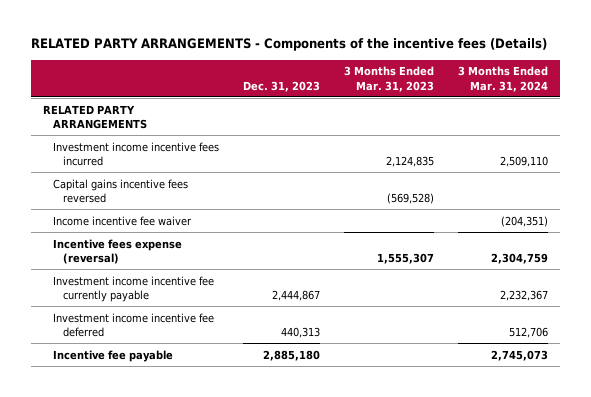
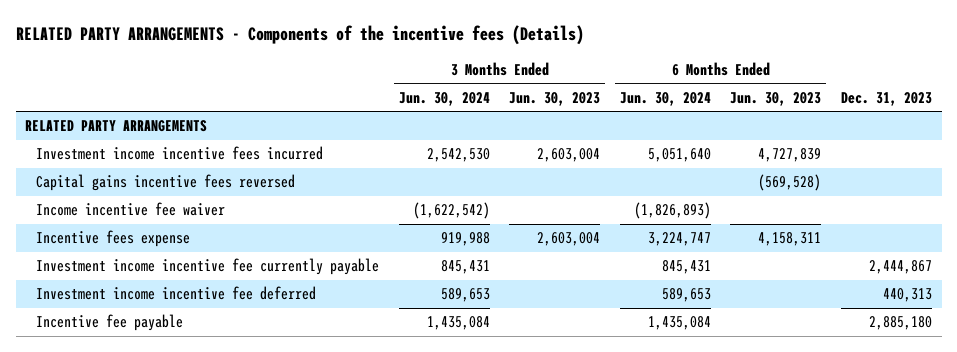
- | Dec. 31, 2023 | 3 Months Ended Mar. 31, 2023 | 3 Months Ended Mar. 31, 2024
+ | 3 Months Ended Jun. 30, 2024 | 3 Months Ended Jun. 30, 2023 | 6 Months Ended Jun. 30, 2024 | 6 Months Ended Jun. 30, 2023 | Dec. 31, 2023
- Incentive fees expense (reversal) | | 1,555,307 | 2,304,759
+ Incentive fees expense | 919,988 | 2,603,004 | 3,224,747 | 4,158,311 |

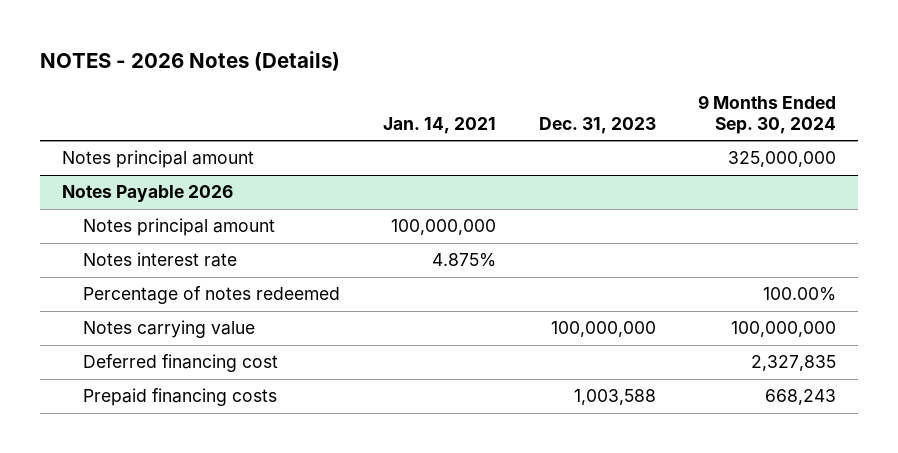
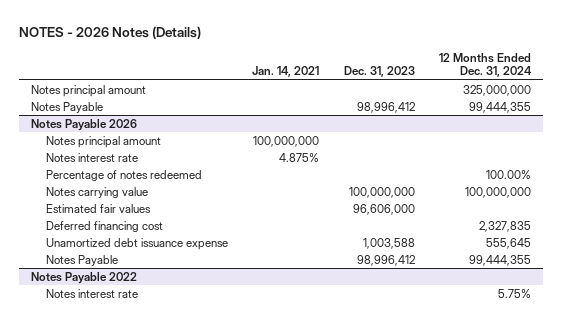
- | Jan. 14, 2021 | Dec. 31, 2023 | 9 Months Ended Sep. 30, 2024
+ | Jan. 14, 2021 | Dec. 31, 2023 | 12 Months Ended Dec. 31, 2024
+ Notes Payable | | 98,996,412 | 99,444,355
@ Notes Payable 2026
+ Estimated fair values | | 96,606,000 |
- Prepaid financing costs | | 1,003,588 | 668,243
+ Unamortized debt issuance expense | | 1,003,588 | 555,645
+ Notes Payable | | 98,996,412 | 99,444,355
+ Notes Payable 2022
+ Notes interest rate | | | 5.75%

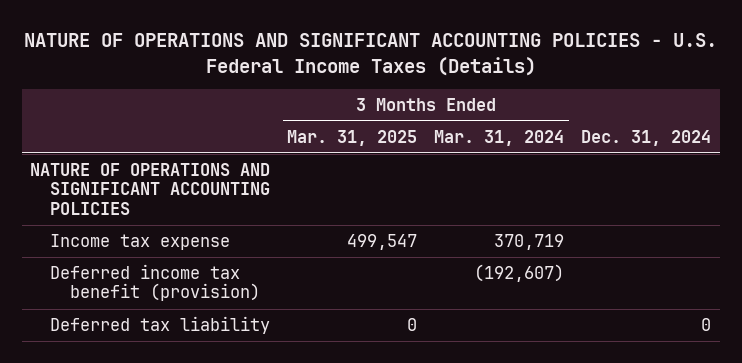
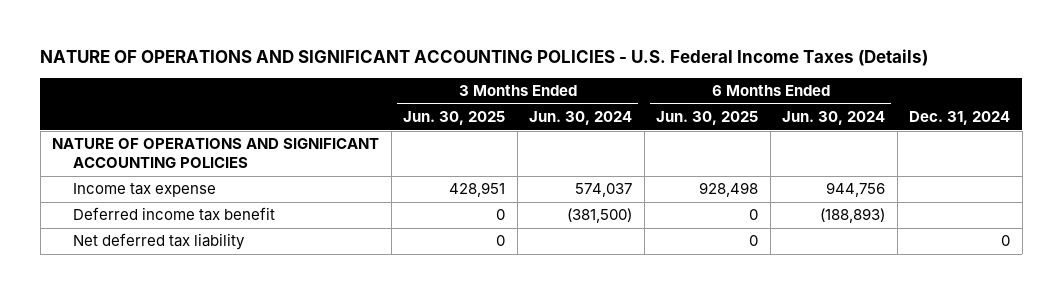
- | 3 Months Ended Mar. 31, 2025 | 3 Months Ended Mar. 31, 2024 | Dec. 31, 2024
+ | 3 Months Ended Jun. 30, 2025 | 3 Months Ended Jun. 30, 2024 | 6 Months Ended Jun. 30, 2025 | 6 Months Ended Jun. 30, 2024 | Dec. 31, 2024
- Deferred income tax benefit (provision) | | (192,607) |
- Deferred tax liability | 0 | | 0
+ Deferred income tax benefit | 0 | (381,500) | 0 | (188,893) |
+ Net deferred tax liability | 0 | | 0 | | 0

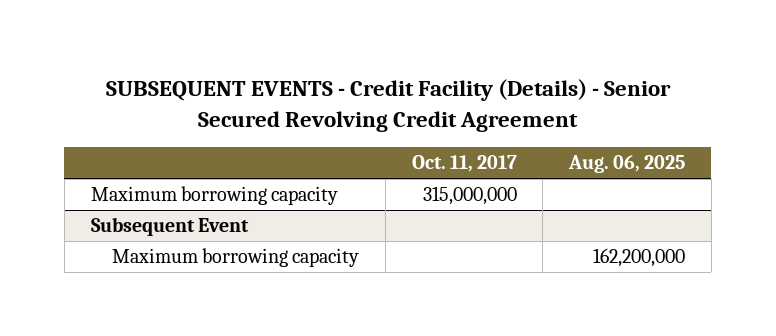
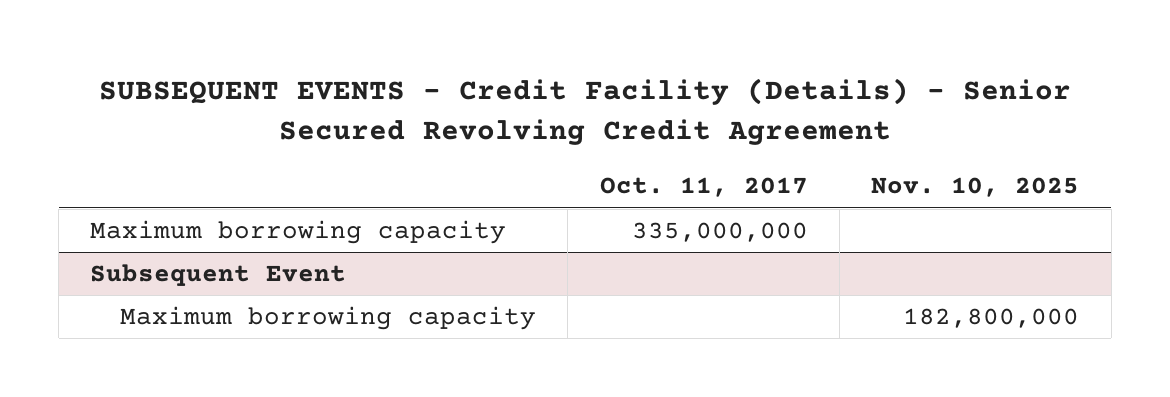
- | Oct. 11, 2017 | Aug. 06, 2025
+ | Oct. 11, 2017 | Nov. 10, 2025
- Maximum borrowing capacity | 315,000,000 |
+ Maximum borrowing capacity | 335,000,000 |

